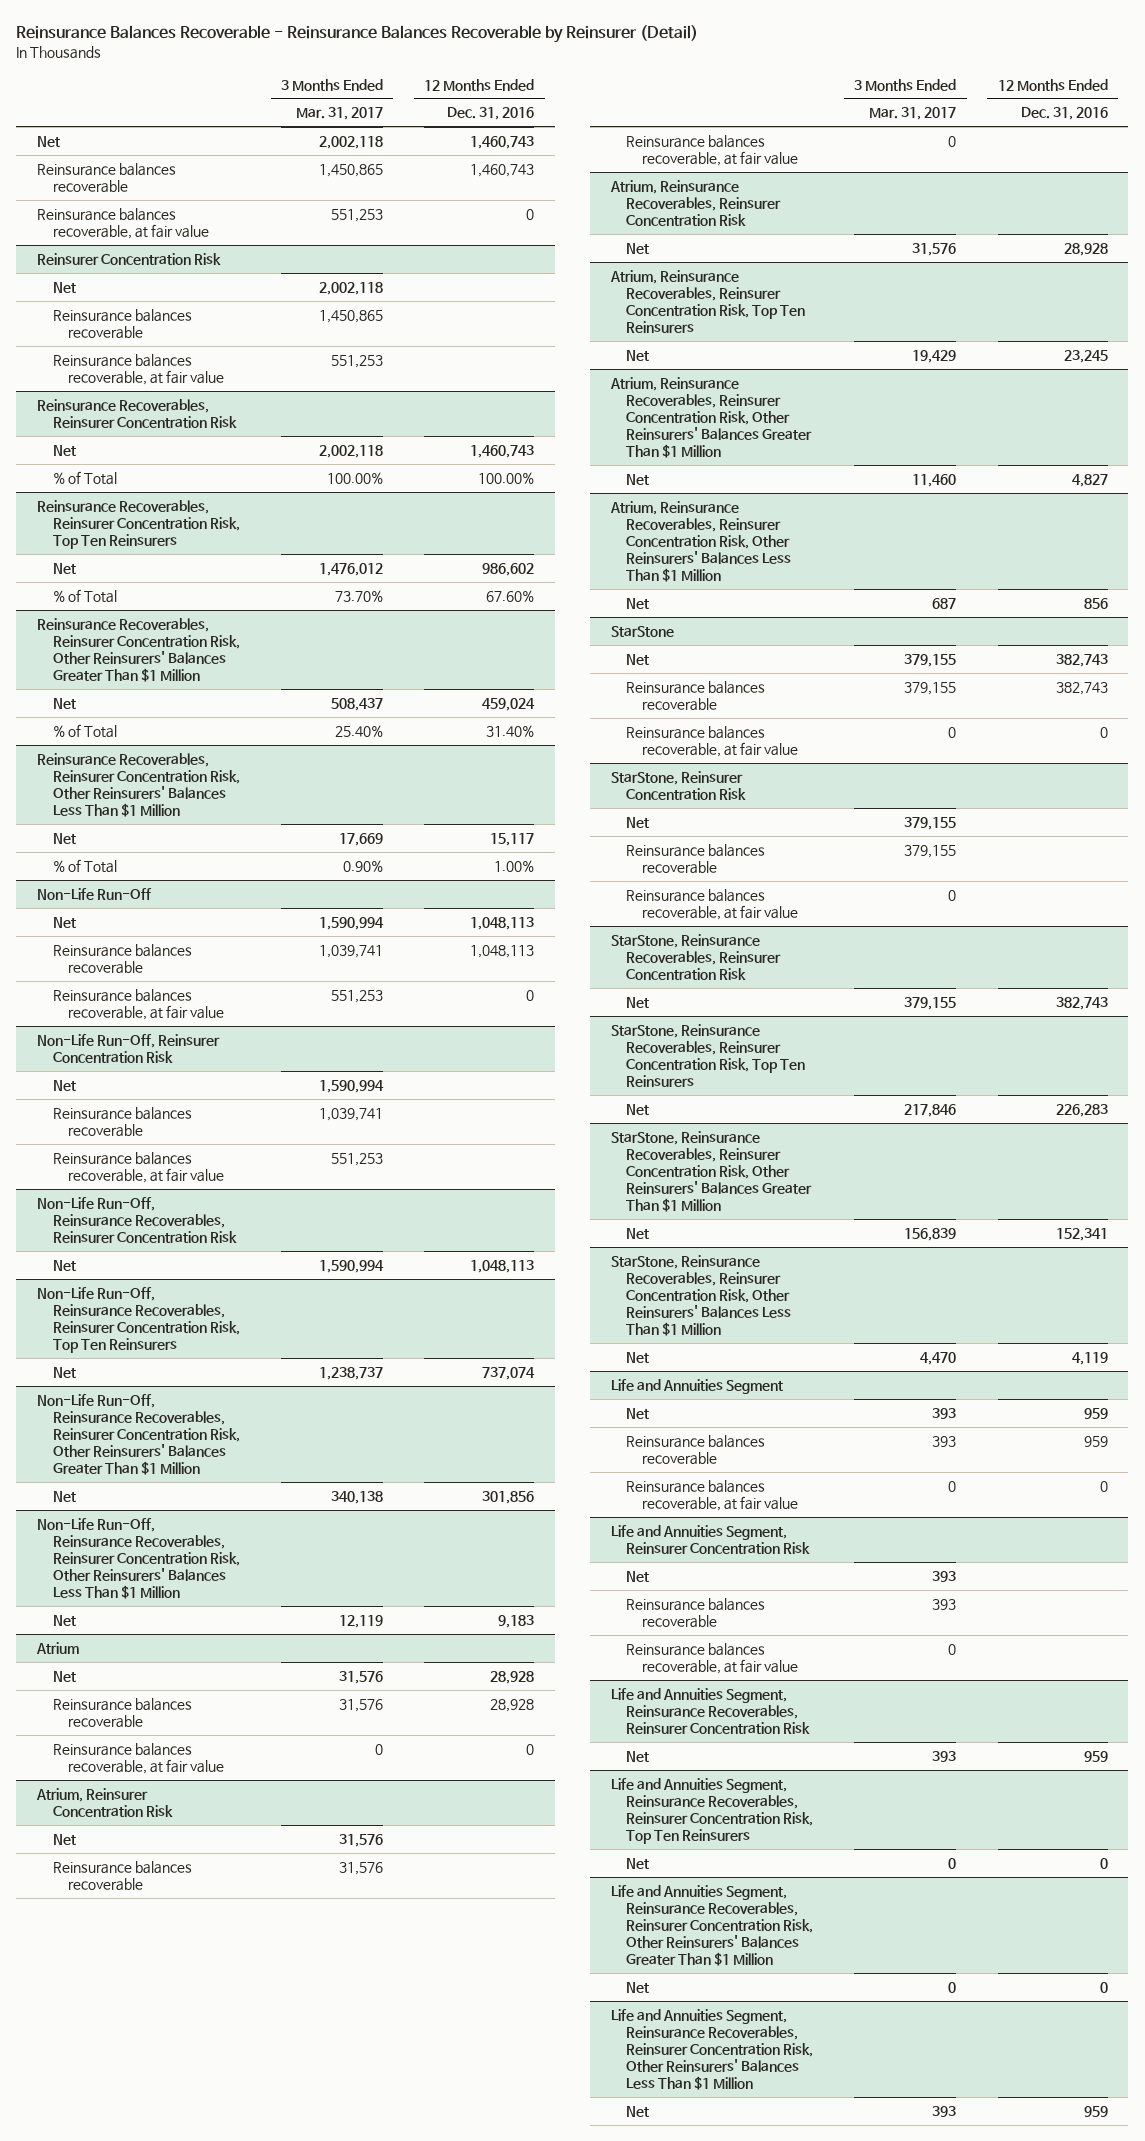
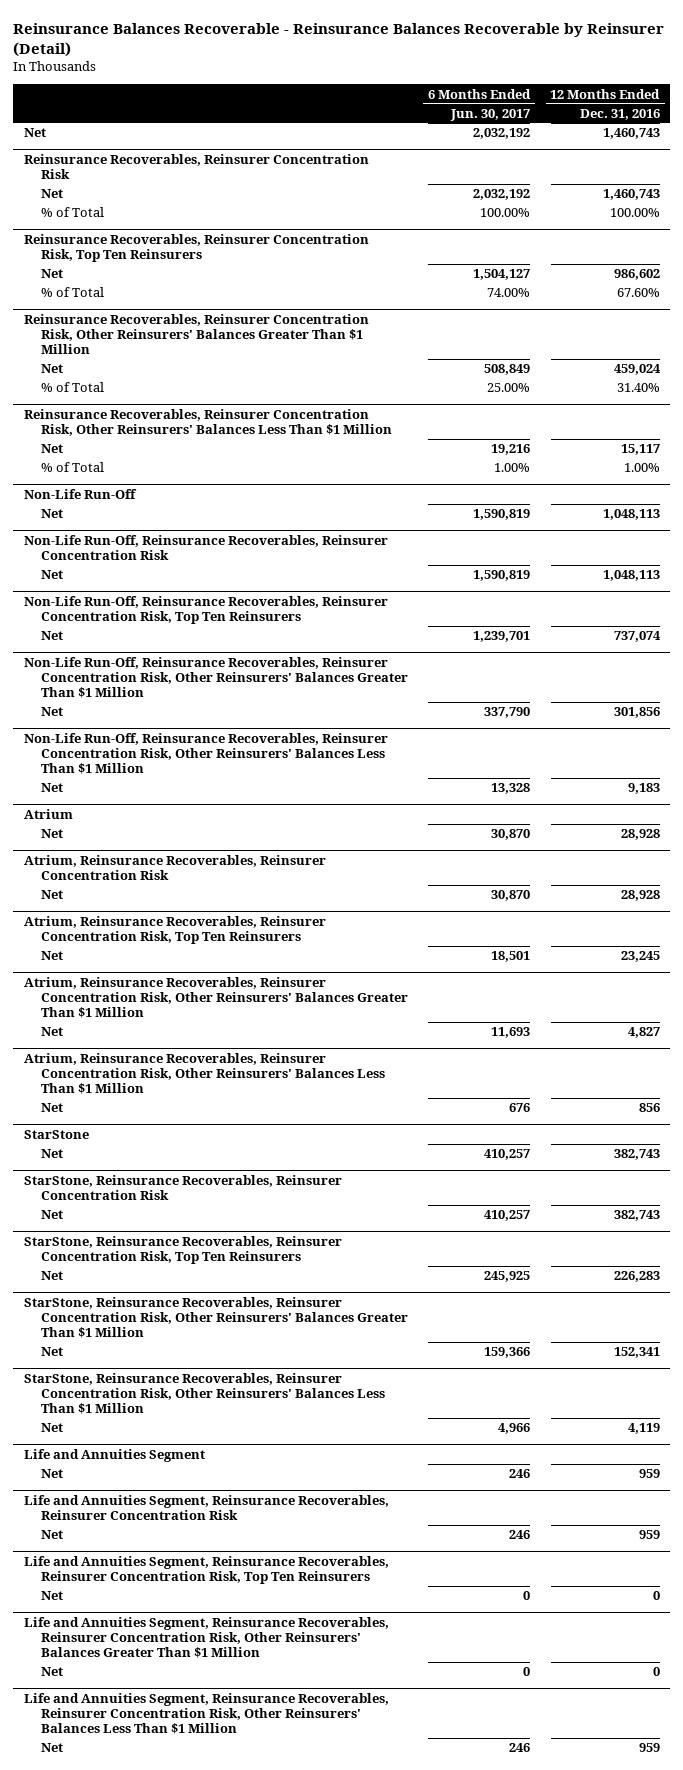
- | 3 Months Ended Mar. 31, 2017 | 12 Months Ended Dec. 31, 2016
+ | 6 Months Ended Jun. 30, 2017 | 12 Months Ended Dec. 31, 2016
- Reinsurance balances recoverable | 1,450,865 | 1,460,743
- Reinsurance balances recoverable, at fair value | 551,253 | 0
- Reinsurer Concentration Risk
- Net | 2,002,118 |
- Reinsurance balances recoverable | 1,450,865 |
- Reinsurance balances recoverable, at fair value | 551,253 |
@ Non-Life Run-Off
- Reinsurance balances recoverable | 1,039,741 | 1,048,113
- Reinsurance balances recoverable, at fair value | 551,253 | 0
- Non-Life Run-Off, Reinsurer Concentration Risk
- Net | 1,590,994 |
- Reinsurance balances recoverable | 1,039,741 |
- Reinsurance balances recoverable, at fair value | 551,253 |
@ Atrium
- Reinsurance balances recoverable | 31,576 | 28,928
- Reinsurance balances recoverable, at fair value | 0 | 0
- Atrium, Reinsurer Concentration Risk
- Net | 31,576 |
- Reinsurance balances recoverable | 31,576 |
- Reinsurance balances recoverable, at fair value | 0 |
@ StarStone
- Reinsurance balances recoverable | 379,155 | 382,743
- Reinsurance balances recoverable, at fair value | 0 | 0
- StarStone, Reinsurer Concentration Risk
- Net | 379,155 |
- Reinsurance balances recoverable | 379,155 |
- Reinsurance balances recoverable, at fair value | 0 |
@ Life and Annuities Segment
- Reinsurance balances recoverable | 393 | 959
- Reinsurance balances recoverable, at fair value | 0 | 0
- Life and Annuities Segment, Reinsurer Concentration Risk
- Net | 393 |
- Reinsurance balances recoverable | 393 |
- Reinsurance balances recoverable, at fair value | 0 |

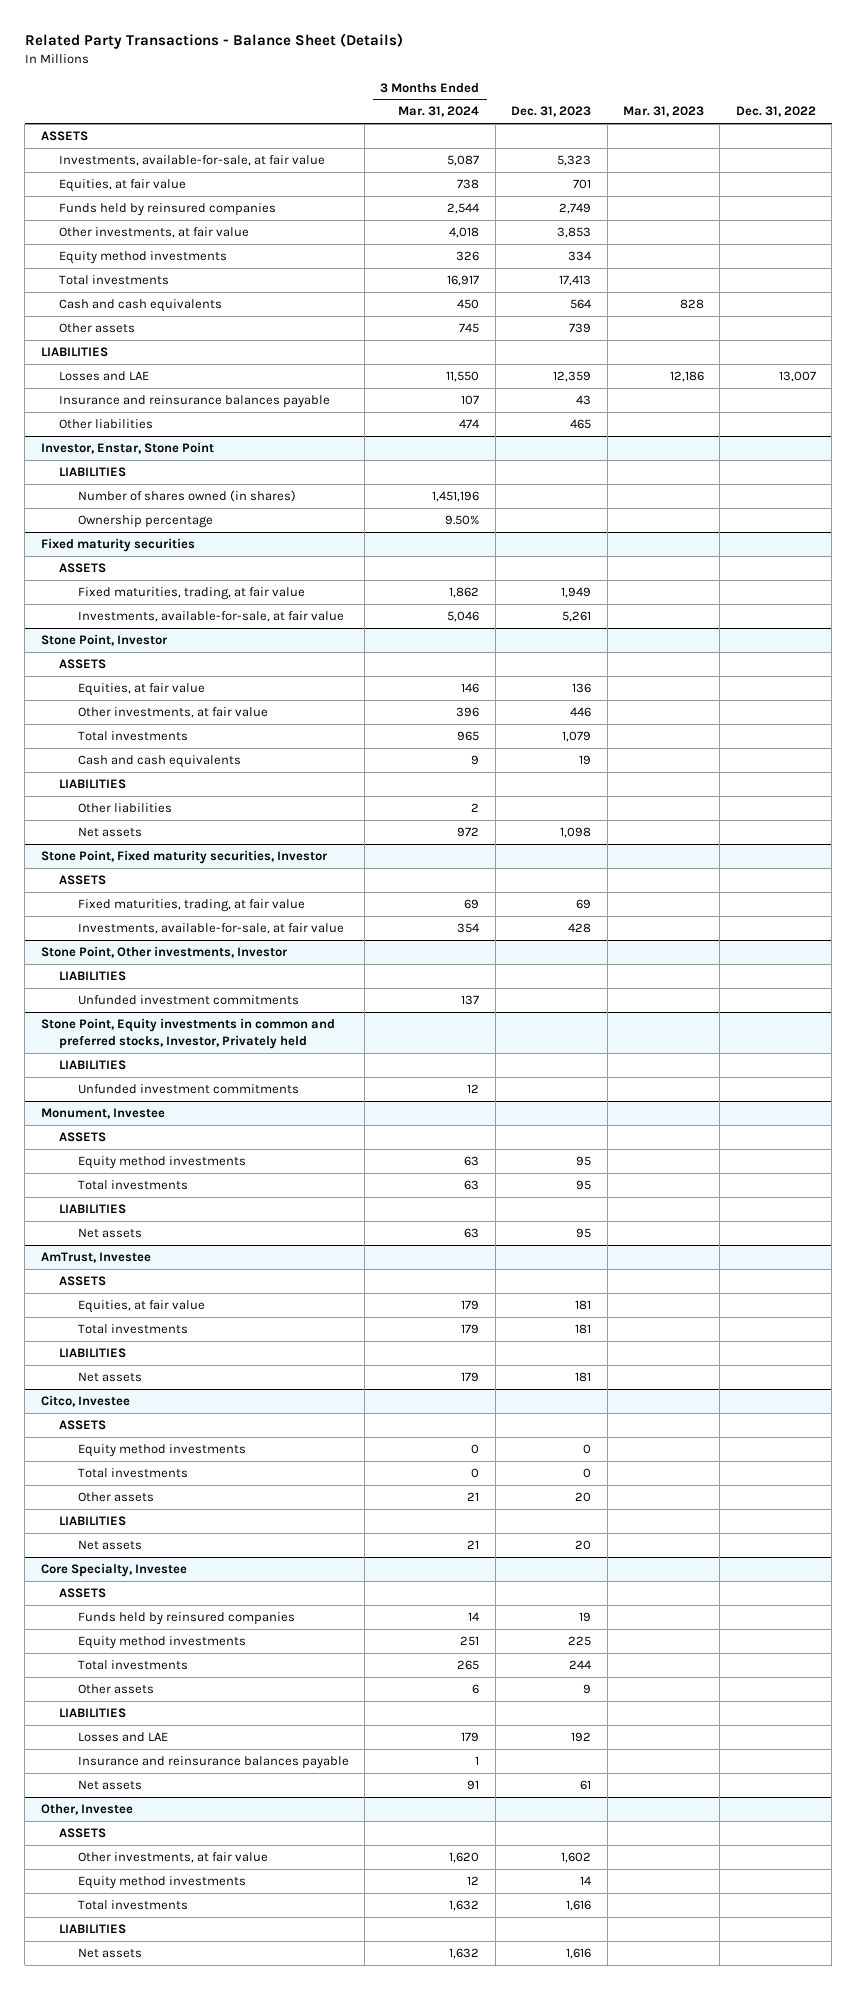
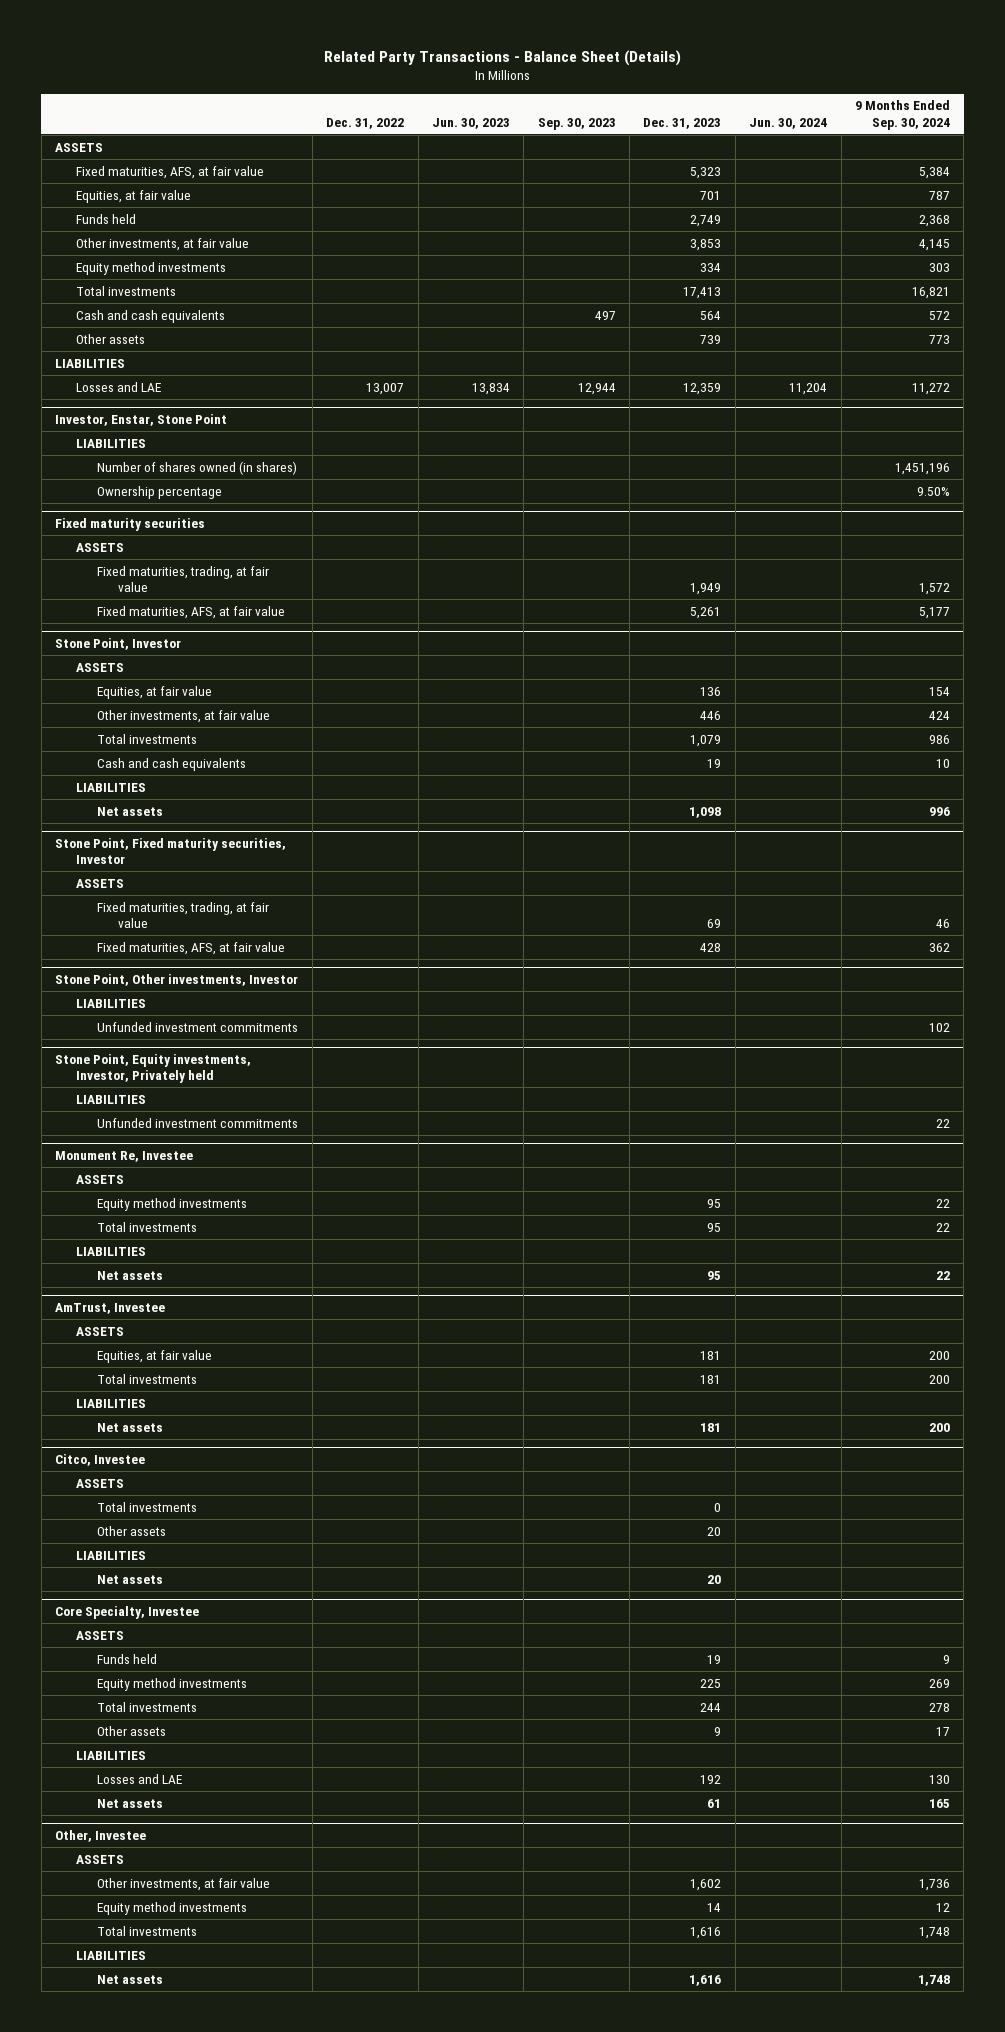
- | 3 Months Ended Mar. 31, 2024 | Dec. 31, 2023 | Mar. 31, 2023 | Dec. 31, 2022
+ | Dec. 31, 2022 | Jun. 30, 2023 | Sep. 30, 2023 | Dec. 31, 2023 | Jun. 30, 2024 | 9 Months Ended Sep. 30, 2024
- Investments, available-for-sale, at fair value | 5,087 | 5,323 | |
+ Fixed maturities, AFS, at fair value | | | | 5,323 | | 5,384
- Funds held by reinsured companies | 2,544 | 2,749 | |
+ Funds held | | | | 2,749 | | 2,368
- Insurance and reinsurance balances payable | 107 | 43 | |
- Other liabilities | 474 | 465 | |
@ Fixed maturity securities
- Investments, available-for-sale, at fair value | 5,046 | 5,261 | |
+ Fixed maturities, AFS, at fair value | | | | 5,261 | | 5,177
@ Stone Point, Investor
- Other liabilities | 2 | | |
@ Stone Point, Fixed maturity securities, Investor
- Investments, available-for-sale, at fair value | 354 | 428 | |
+ Fixed maturities, AFS, at fair value | | | | 428 | | 362
- Stone Point, Equity investments in common and preferred stocks, Investor, Privately held
+ Stone Point, Equity investments, Investor, Privately held
- Monument, Investee
+ Monument Re, Investee
@ Citco, Investee
- Equity method investments | 0 | 0 | |
@ Core Specialty, Investee
- Funds held by reinsured companies | 14 | 19 | |
+ Funds held | | | | 19 | | 9
- Insurance and reinsurance balances payable | 1 | | |

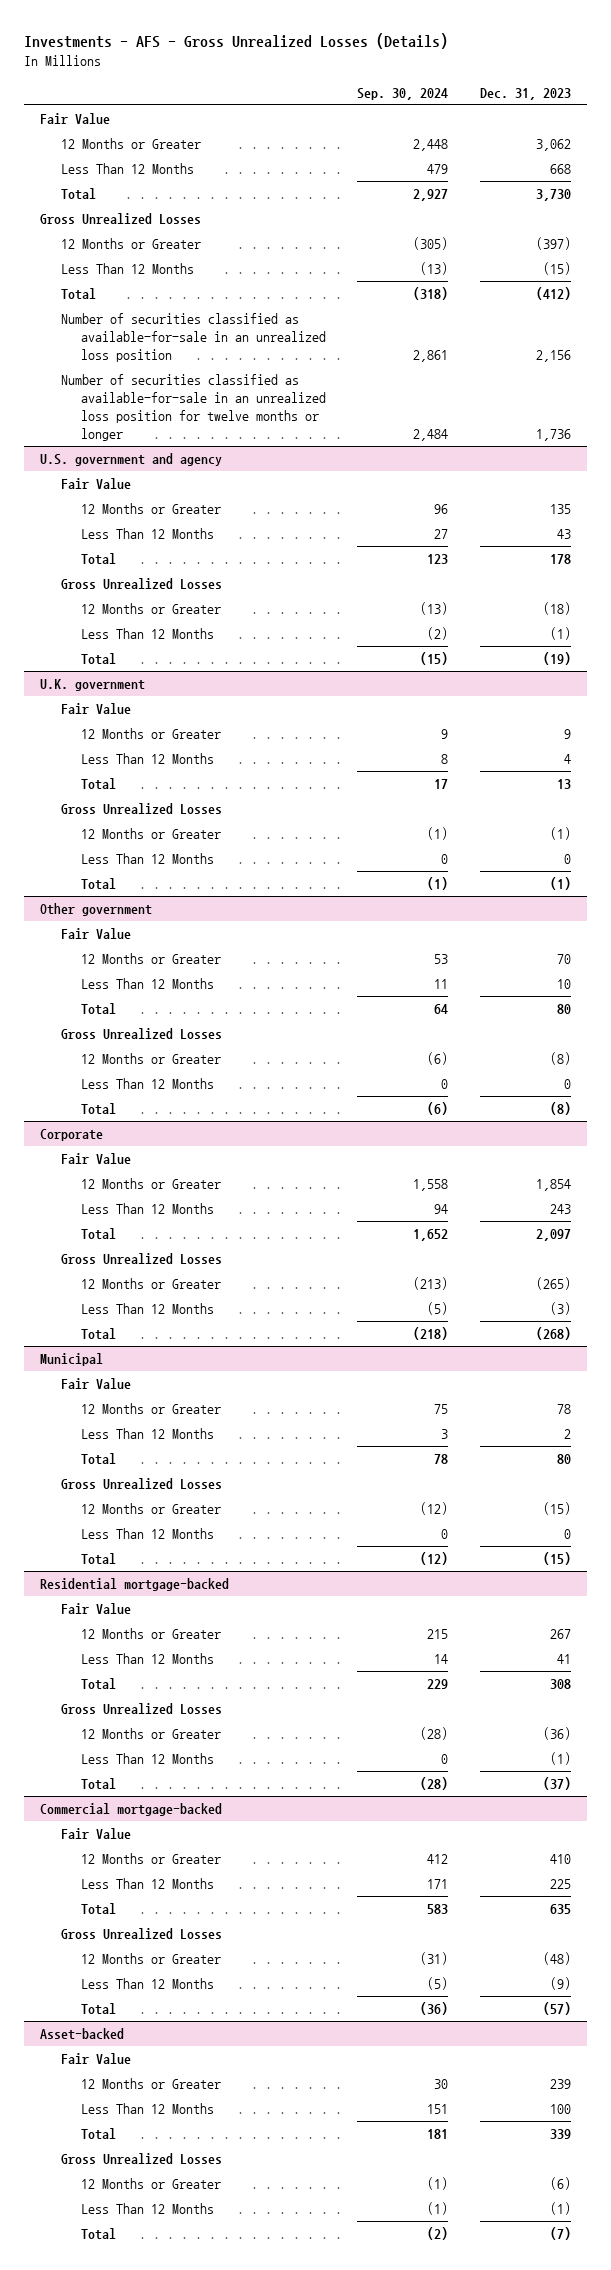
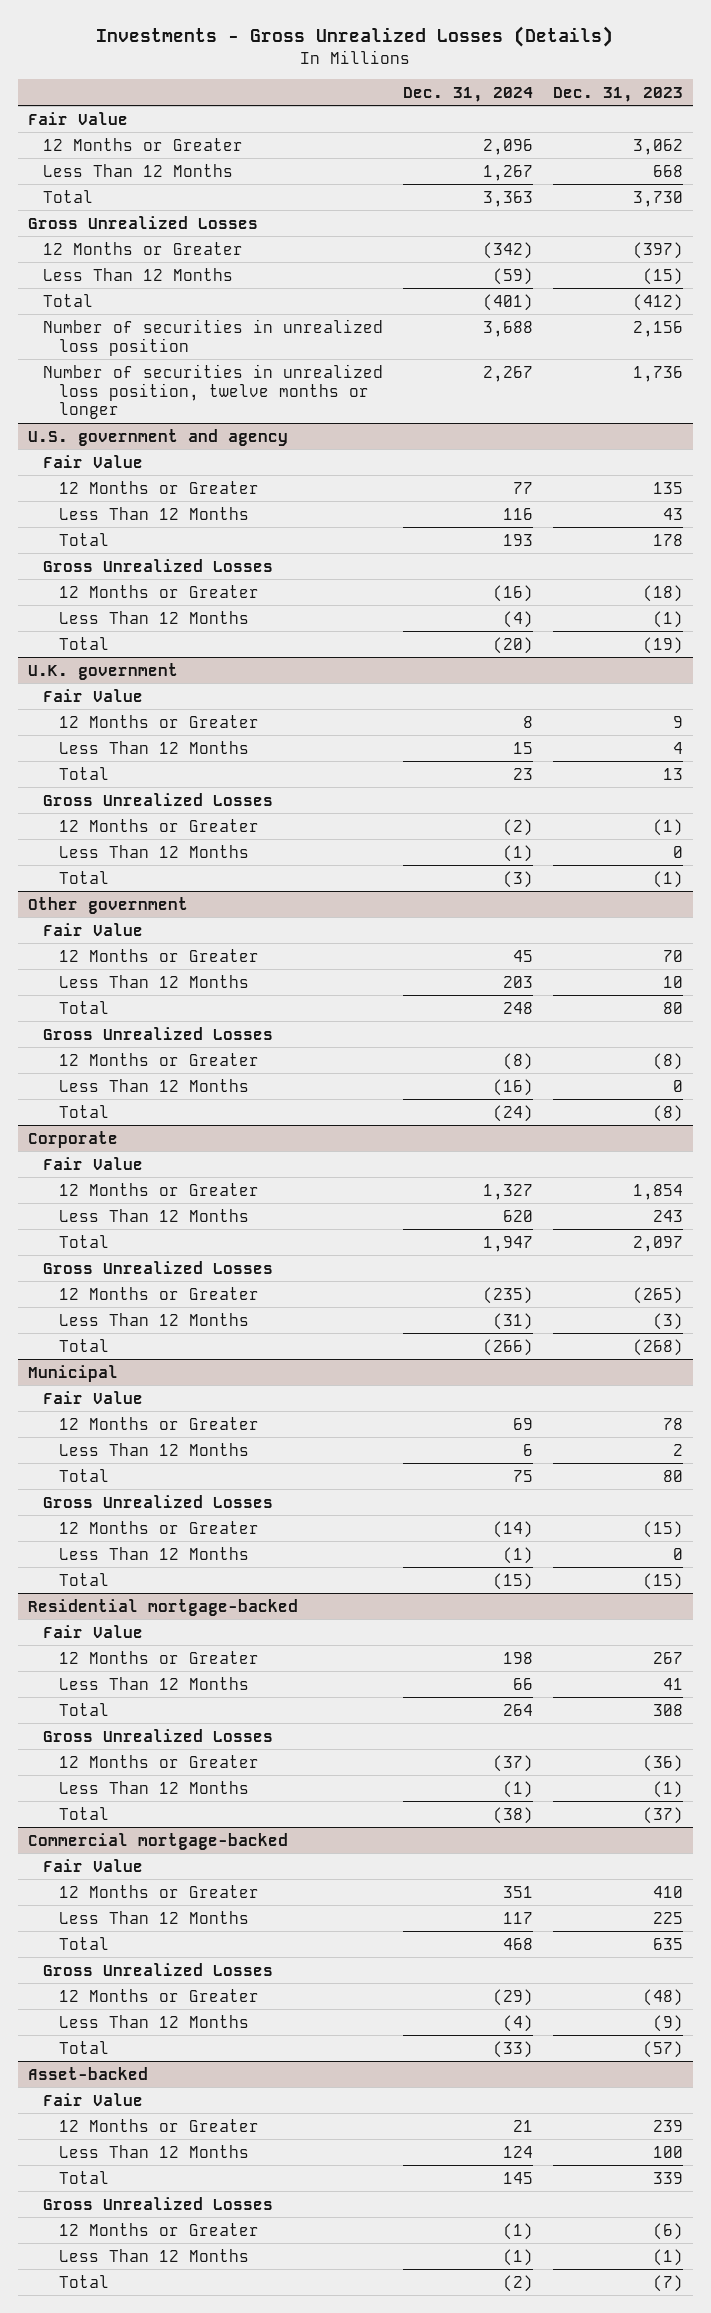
- Investments - AFS - Gross Unrealized Losses (Details)
+ Investments - Gross Unrealized Losses (Details)
- | Sep. 30, 2024 | Dec. 31, 2023
+ | Dec. 31, 2024 | Dec. 31, 2023
- Number of securities classified as available-for-sale in an unrealized loss position | 2,861 | 2,156
- Number of securities classified as available-for-sale in an unrealized loss position for twelve months or longer | 2,484 | 1,736
+ Number of securities in unrealized loss position | 3,688 | 2,156
+ Number of securities in unrealized loss position, twelve months or longer | 2,267 | 1,736

